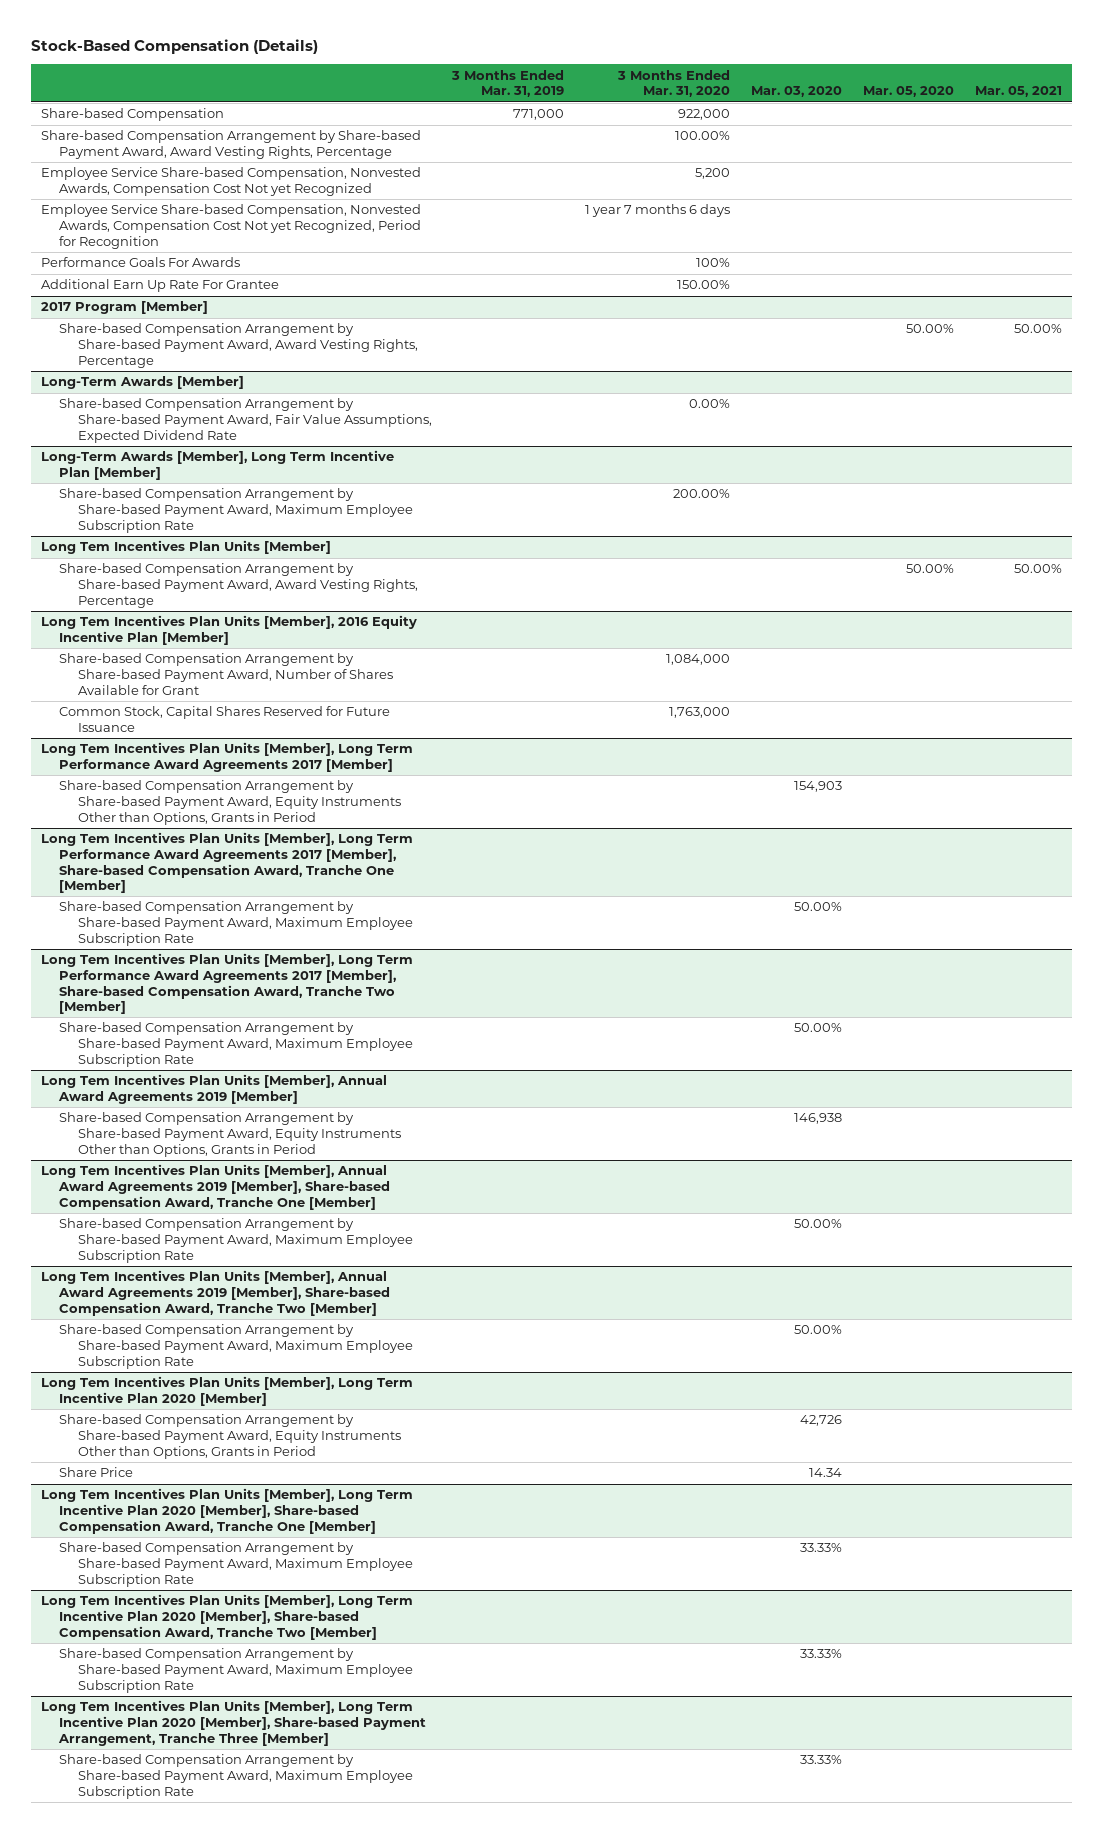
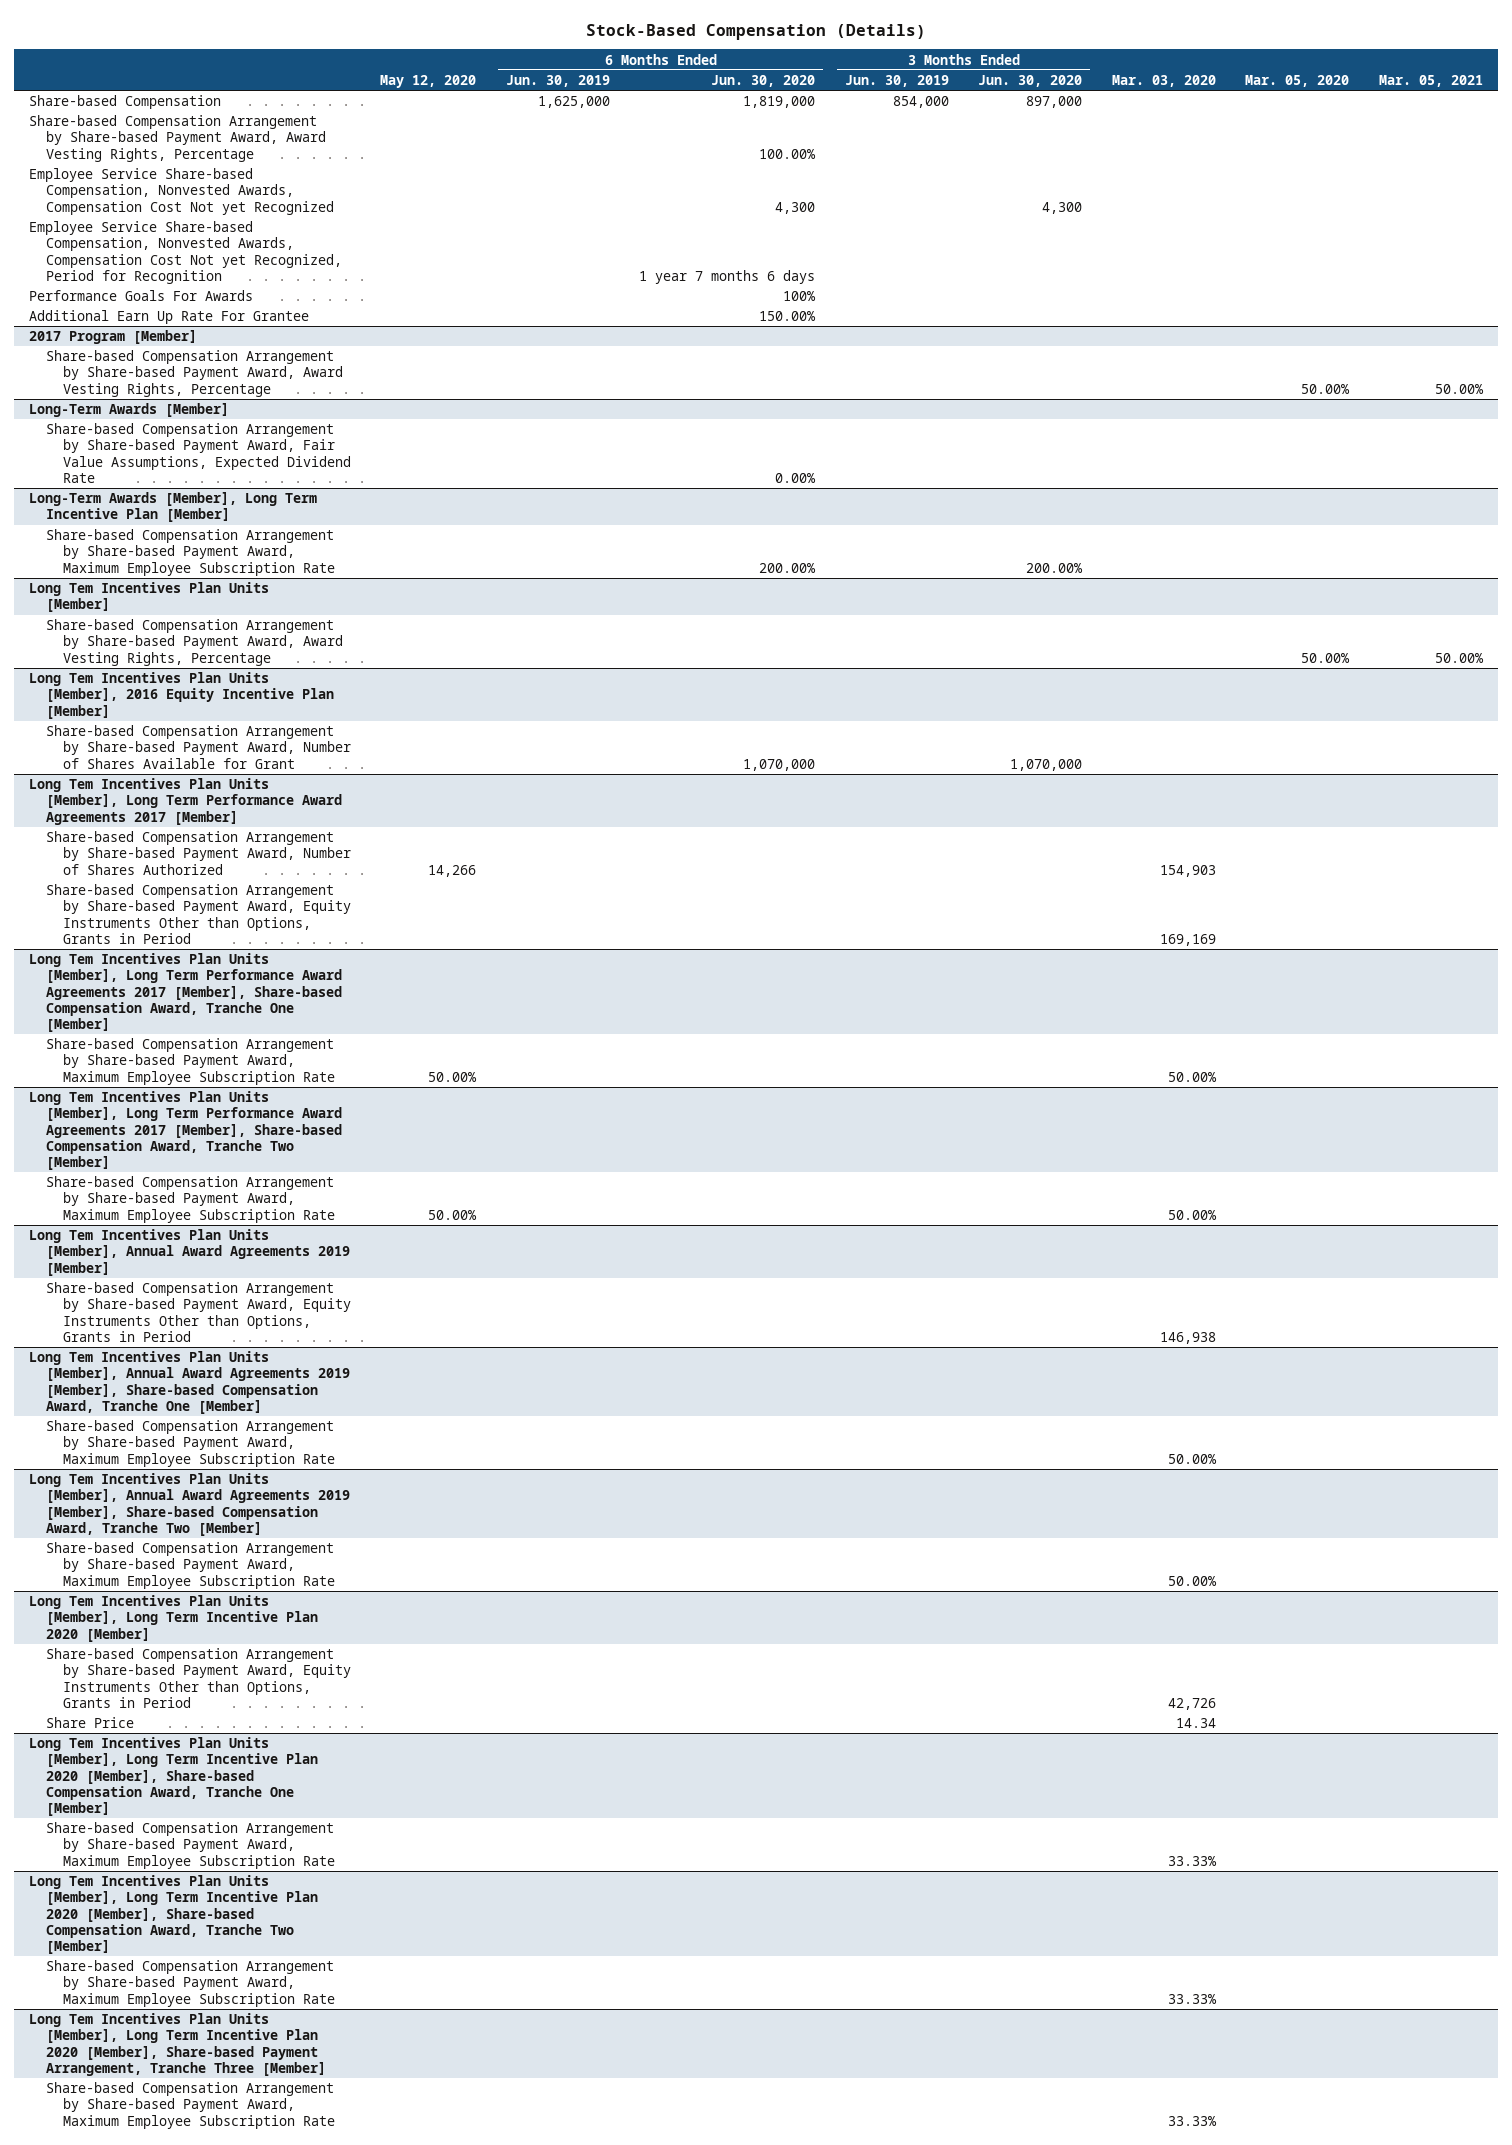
- | 3 Months Ended Mar. 31, 2019 | 3 Months Ended Mar. 31, 2020 | Mar. 03, 2020 | Mar. 05, 2020 | Mar. 05, 2021
+ | May 12, 2020 | 6 Months Ended Jun. 30, 2019 | 6 Months Ended Jun. 30, 2020 | 3 Months Ended Jun. 30, 2019 | 3 Months Ended Jun. 30, 2020 | Mar. 03, 2020 | Mar. 05, 2020 | Mar. 05, 2021
@ Long Tem Incentives Plan Units [Member], 2016 Equity Incentive Plan [Member]
- Common Stock, Capital Shares Reserved for Future Issuance | | 1,763,000 | | |
@ Long Tem Incentives Plan Units [Member], Long Term Performance Award Agreements 2017 [Member]
- Share-based Compensation Arrangement by Share-based Payment Award, Equity Instruments Other than Options, Grants in Period | | | 154,903 | |
+ Share-based Compensation Arrangement by Share-based Payment Award, Number of Shares Authorized | 14,266 | | | | | 154,903 | |
+ Share-based Compensation Arrangement by Share-based Payment Award, Equity Instruments Other than Options, Grants in Period | | | | | | 169,169 | |

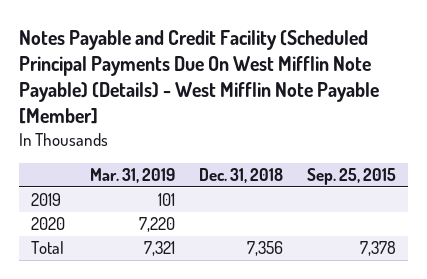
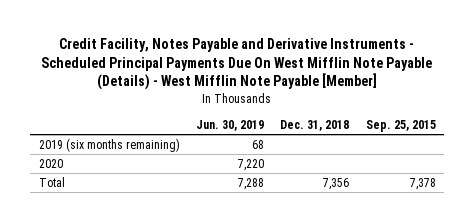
- Notes Payable and Credit Facility (Scheduled Principal Payments Due On West Mifflin Note Payable) (Details) - West Mifflin Note Payable [Member]
+ Credit Facility, Notes Payable and Derivative Instruments - Scheduled Principal Payments Due On West Mifflin Note Payable (Details) - West Mifflin Note Payable [Member]
- | Mar. 31, 2019 | Dec. 31, 2018 | Sep. 25, 2015
+ | Jun. 30, 2019 | Dec. 31, 2018 | Sep. 25, 2015
- 2019 | 101 | |
+ 2019 (six months remaining) | 68 | |

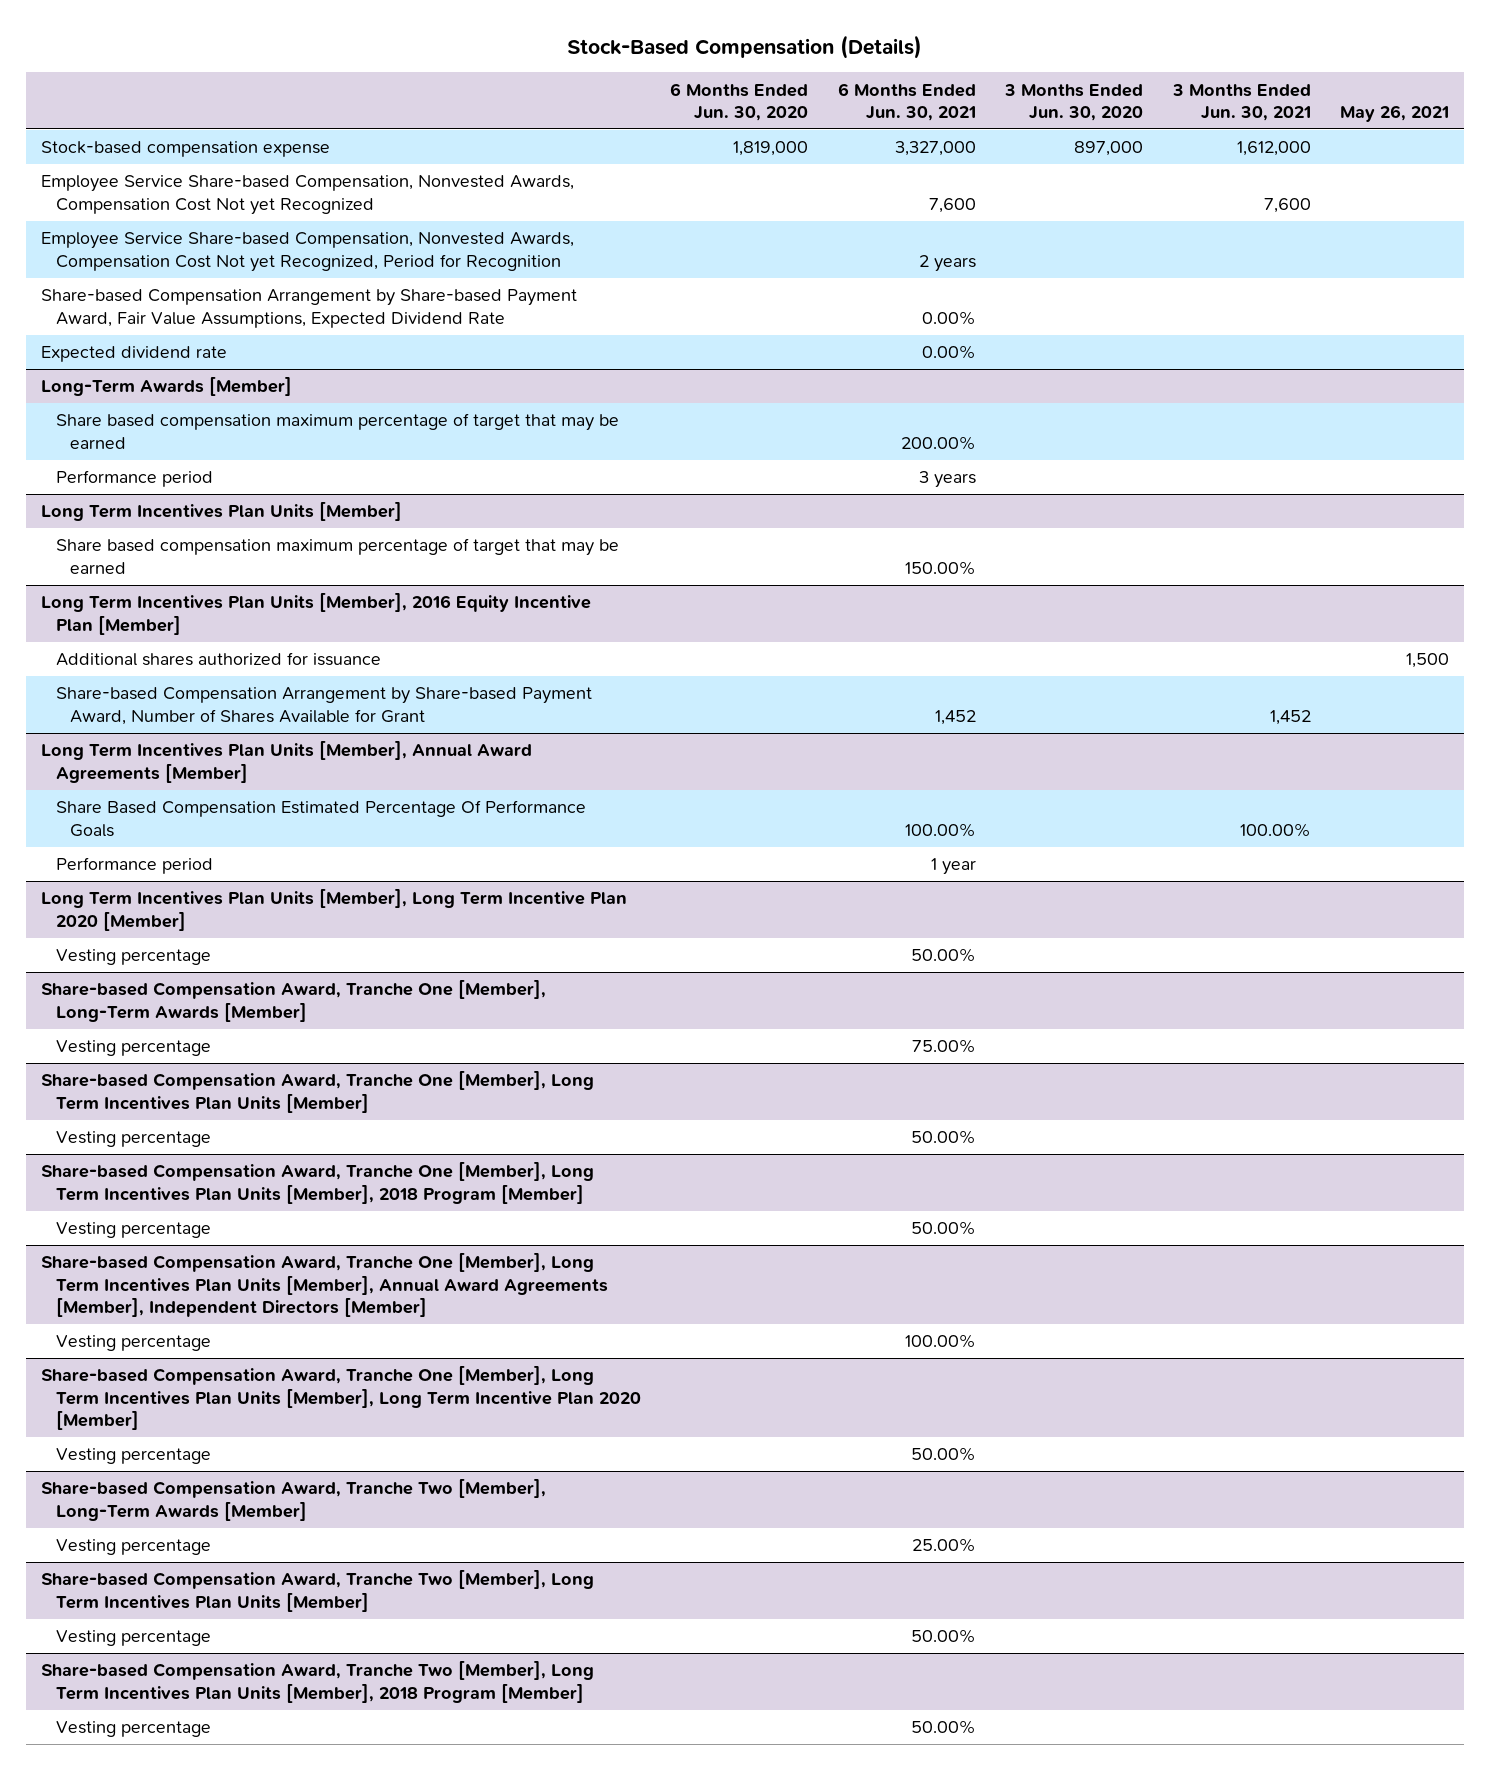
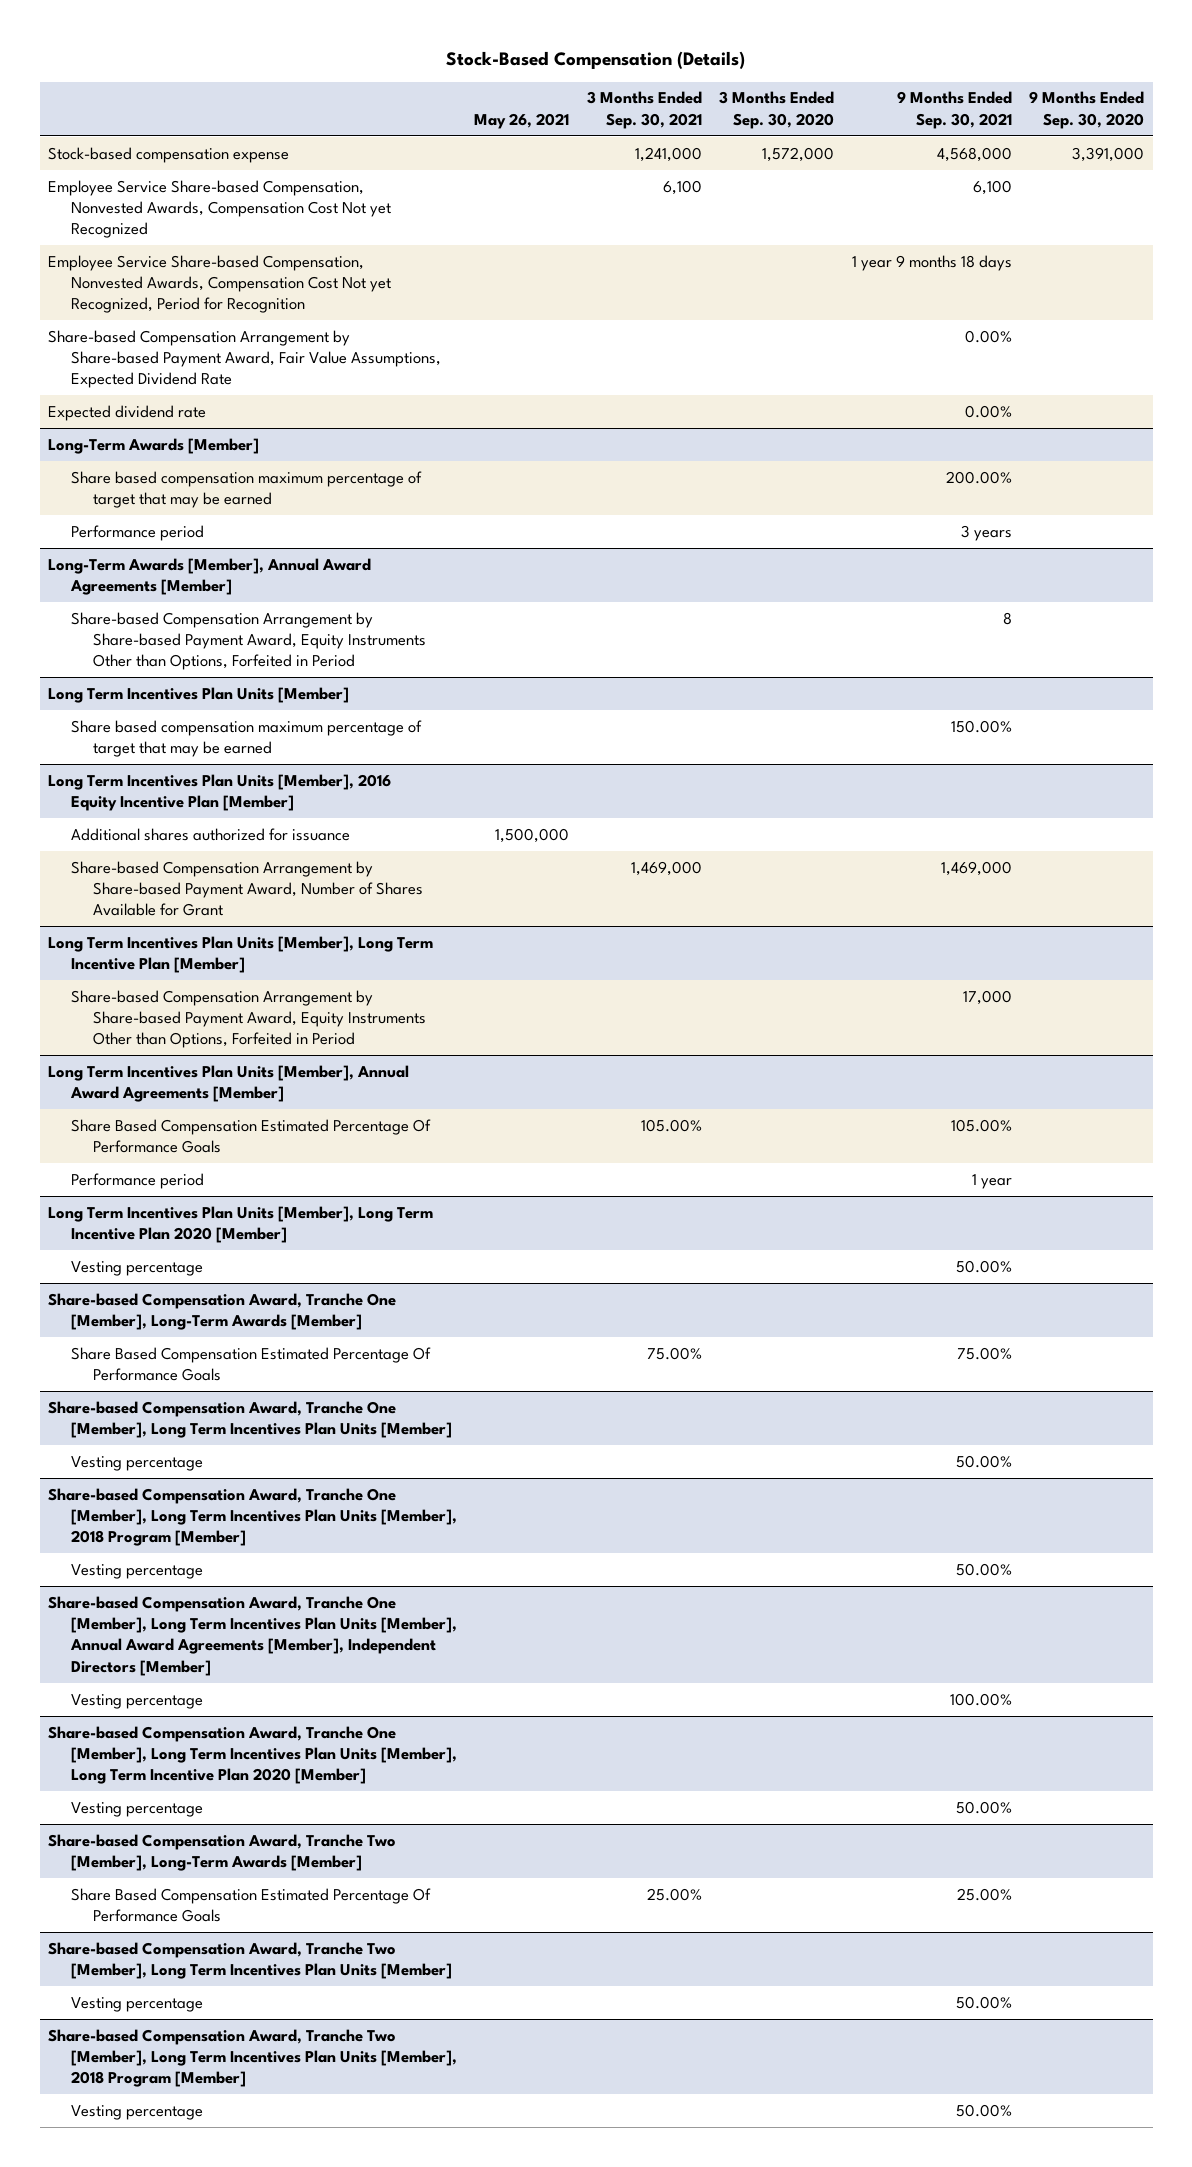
- | 6 Months Ended Jun. 30, 2020 | 6 Months Ended Jun. 30, 2021 | 3 Months Ended Jun. 30, 2020 | 3 Months Ended Jun. 30, 2021 | May 26, 2021
+ | May 26, 2021 | 3 Months Ended Sep. 30, 2021 | 3 Months Ended Sep. 30, 2020 | 9 Months Ended Sep. 30, 2021 | 9 Months Ended Sep. 30, 2020
+ Long-Term Awards [Member], Annual Award Agreements [Member]
+ Share-based Compensation Arrangement by Share-based Payment Award, Equity Instruments Other than Options, Forfeited in Period | | | | 8 |
@ Long Term Incentives Plan Units [Member], 2016 Equity Incentive Plan [Member]
- Additional shares authorized for issuance | | | | | 1,500
+ Additional shares authorized for issuance | 1,500,000 | | | |
+ Long Term Incentives Plan Units [Member], Long Term Incentive Plan [Member]
+ Share-based Compensation Arrangement by Share-based Payment Award, Equity Instruments Other than Options, Forfeited in Period | | | | 17,000 |
@ Share-based Compensation Award, Tranche One [Member], Long-Term Awards [Member]
- Vesting percentage | | 75.00% | | |
+ Share Based Compensation Estimated Percentage Of Performance Goals | | 75.00% | | 75.00% |
@ Share-based Compensation Award, Tranche Two [Member], Long-Term Awards [Member]
- Vesting percentage | | 25.00% | | |
+ Share Based Compensation Estimated Percentage Of Performance Goals | | 25.00% | | 25.00% |

